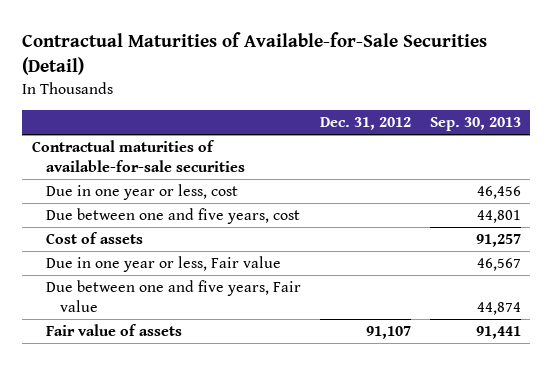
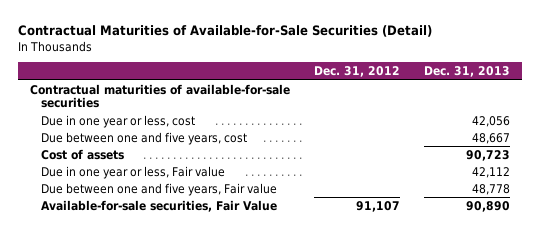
- | Dec. 31, 2012 | Sep. 30, 2013
+ | Dec. 31, 2012 | Dec. 31, 2013
- Fair value of assets | 91,107 | 91,441
+ Available-for-sale securities, Fair Value | 91,107 | 90,890

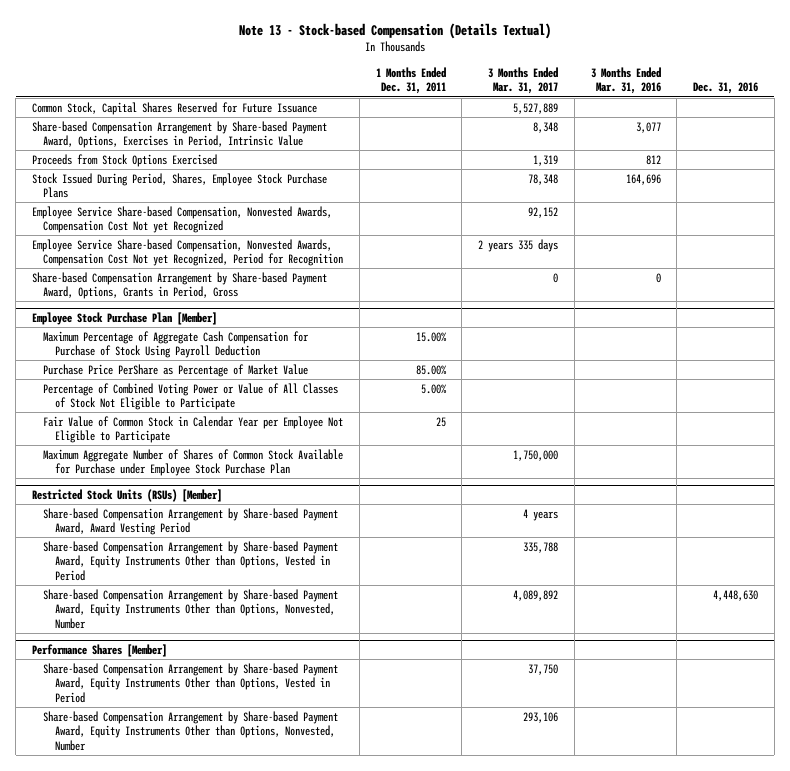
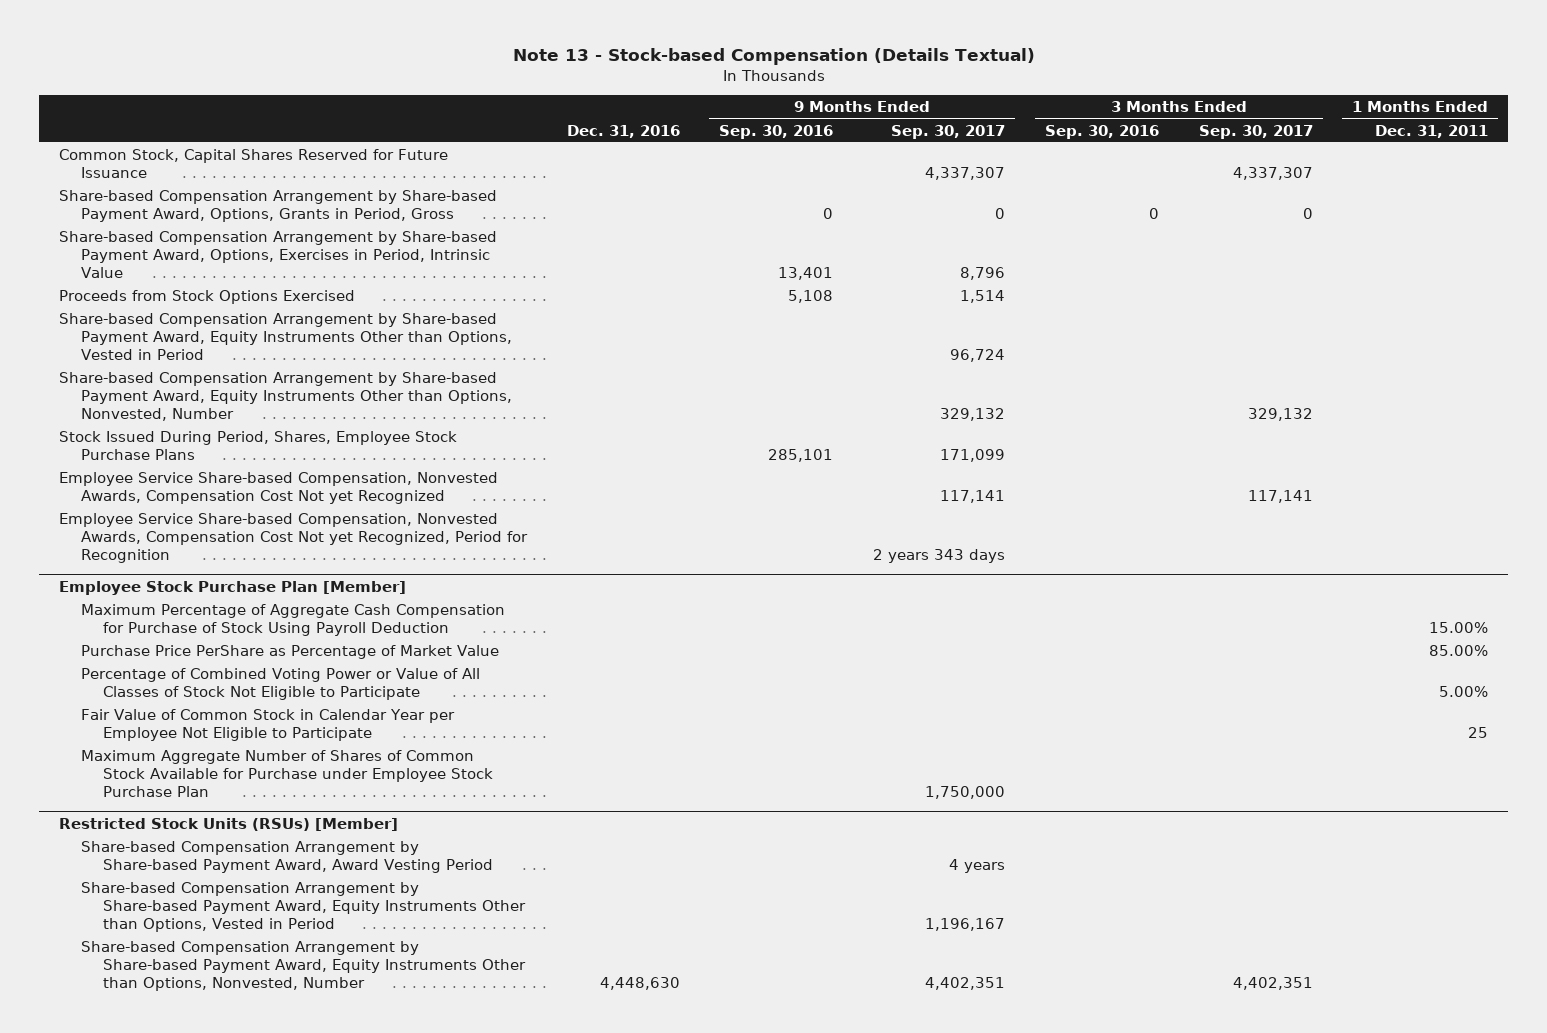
- | 1 Months Ended Dec. 31, 2011 | 3 Months Ended Mar. 31, 2017 | 3 Months Ended Mar. 31, 2016 | Dec. 31, 2016
+ | Dec. 31, 2016 | 9 Months Ended Sep. 30, 2016 | 9 Months Ended Sep. 30, 2017 | 3 Months Ended Sep. 30, 2016 | 3 Months Ended Sep. 30, 2017 | 1 Months Ended Dec. 31, 2011
moved up: Share-based Compensation Arrangement by Share-based Payment Award, Options, Grants in Period, Gross | | 0 | 0 | 0 | 0 |
+ Share-based Compensation Arrangement by Share-based Payment Award, Equity Instruments Other than Options, Vested in Period | | | 96,724 | | |
+ Share-based Compensation Arrangement by Share-based Payment Award, Equity Instruments Other than Options, Nonvested, Number | | | 329,132 | | 329,132 |
- Performance Shares [Member]
- Share-based Compensation Arrangement by Share-based Payment Award, Equity Instruments Other than Options, Vested in Period | | 37,750 | |
- Share-based Compensation Arrangement by Share-based Payment Award, Equity Instruments Other than Options, Nonvested, Number | | 293,106 | |

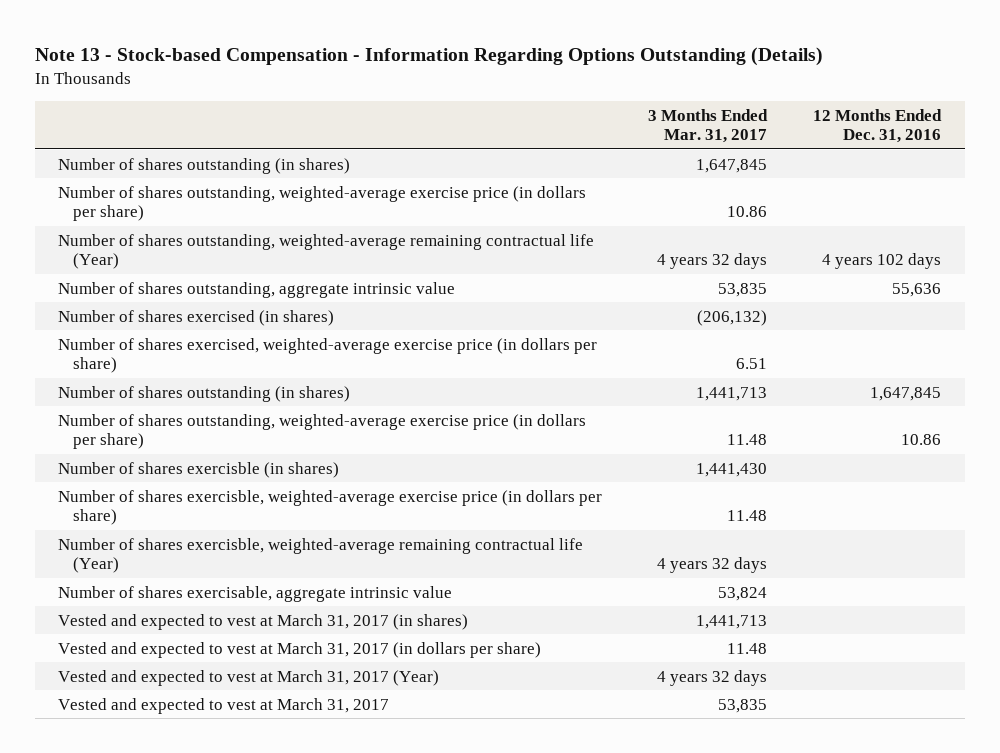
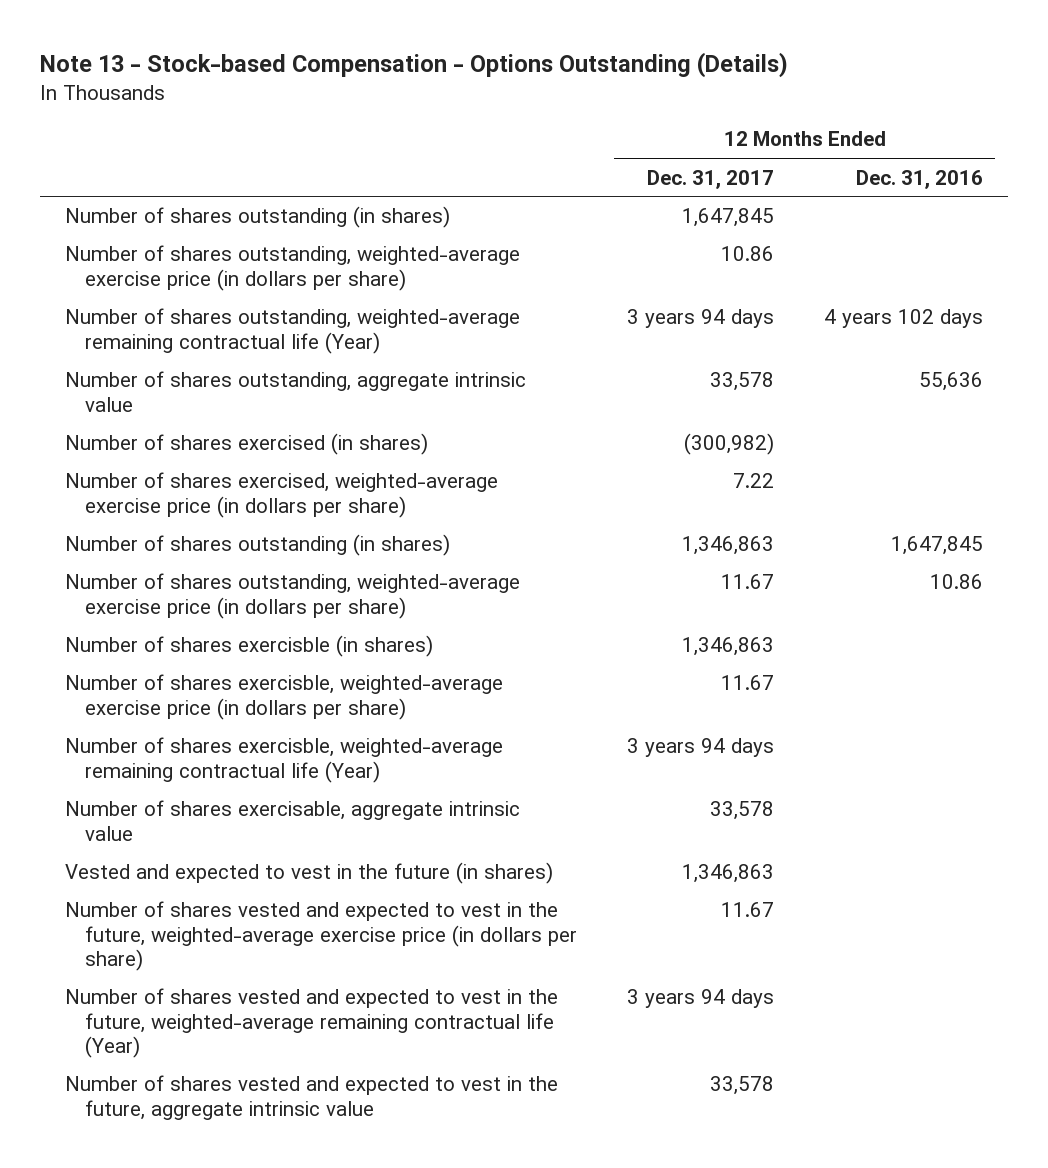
- Note 13 - Stock-based Compensation - Information Regarding Options Outstanding (Details)
+ Note 13 - Stock-based Compensation - Options Outstanding (Details)
- | 3 Months Ended Mar. 31, 2017 | 12 Months Ended Dec. 31, 2016
+ | 12 Months Ended Dec. 31, 2017 | 12 Months Ended Dec. 31, 2016
- Vested and expected to vest at March 31, 2017 (in shares) | 1,441,713 |
- Vested and expected to vest at March 31, 2017 (in dollars per share) | 11.48 |
- Vested and expected to vest at March 31, 2017 (Year) | 4 years 32 days |
- Vested and expected to vest at March 31, 2017 | 53,835 |
+ Vested and expected to vest in the future (in shares) | 1,346,863 |
+ Number of shares vested and expected to vest in the future, weighted-average exercise price (in dollars per share) | 11.67 |
+ Number of shares vested and expected to vest in the future, weighted-average remaining contractual life (Year) | 3 years 94 days |
+ Number of shares vested and expected to vest in the future, aggregate intrinsic value | 33,578 |

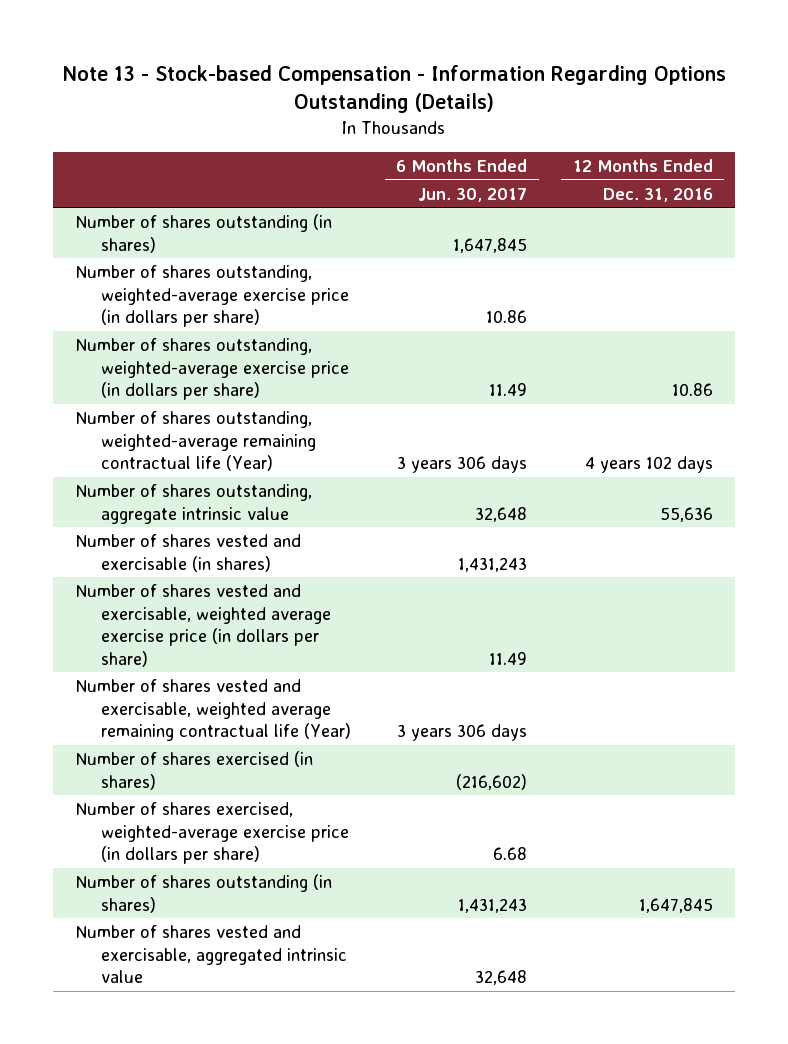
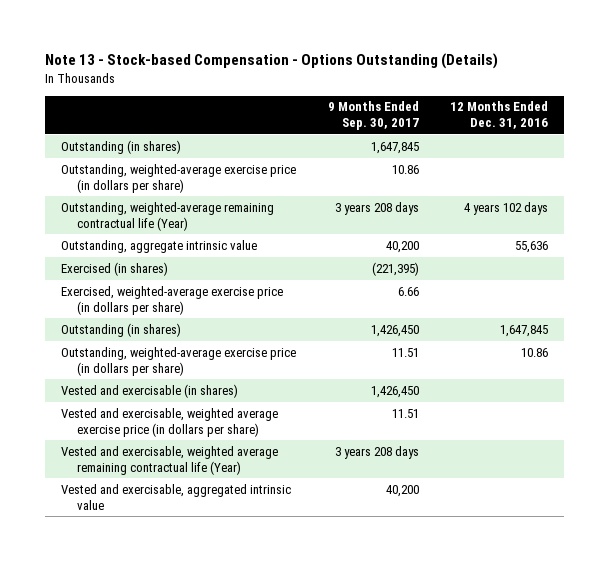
- Note 13 - Stock-based Compensation - Information Regarding Options Outstanding (Details)
+ Note 13 - Stock-based Compensation - Options Outstanding (Details)
- | 6 Months Ended Jun. 30, 2017 | 12 Months Ended Dec. 31, 2016
+ | 9 Months Ended Sep. 30, 2017 | 12 Months Ended Dec. 31, 2016
- Number of shares outstanding (in shares) | 1,647,845 |
- Number of shares outstanding, weighted-average exercise price (in dollars per share) | 10.86 |
- Number of shares outstanding, weighted-average exercise price (in dollars per share) | 11.49 | 10.86
- Number of shares outstanding, weighted-average remaining contractual life (Year) | 3 years 306 days | 4 years 102 days
- Number of shares outstanding, aggregate intrinsic value | 32,648 | 55,636
- Number of shares vested and exercisable (in shares) | 1,431,243 |
- Number of shares vested and exercisable, weighted average exercise price (in dollars per share) | 11.49 |
- Number of shares vested and exercisable, weighted average remaining contractual life (Year) | 3 years 306 days |
- Number of shares exercised (in shares) | (216,602) |
- Number of shares exercised, weighted-average exercise price (in dollars per share) | 6.68 |
- Number of shares outstanding (in shares) | 1,431,243 | 1,647,845
- Number of shares vested and exercisable, aggregated intrinsic value | 32,648 |
+ Outstanding (in shares) | 1,647,845 |
+ Outstanding, weighted-average exercise price (in dollars per share) | 10.86 |
+ Outstanding, weighted-average remaining contractual life (Year) | 3 years 208 days | 4 years 102 days
+ Outstanding, aggregate intrinsic value | 40,200 | 55,636
+ Exercised (in shares) | (221,395) |
+ Exercised, weighted-average exercise price (in dollars per share) | 6.66 |
+ Outstanding (in shares) | 1,426,450 | 1,647,845
+ Outstanding, weighted-average exercise price (in dollars per share) | 11.51 | 10.86
+ Vested and exercisable (in shares) | 1,426,450 |
+ Vested and exercisable, weighted average exercise price (in dollars per share) | 11.51 |
+ Vested and exercisable, weighted average remaining contractual life (Year) | 3 years 208 days |
+ Vested and exercisable, aggregated intrinsic value | 40,200 |

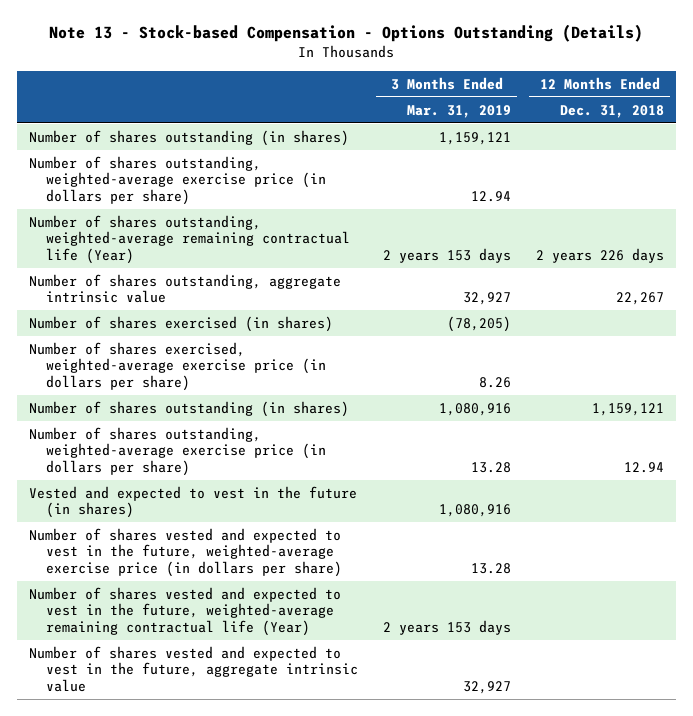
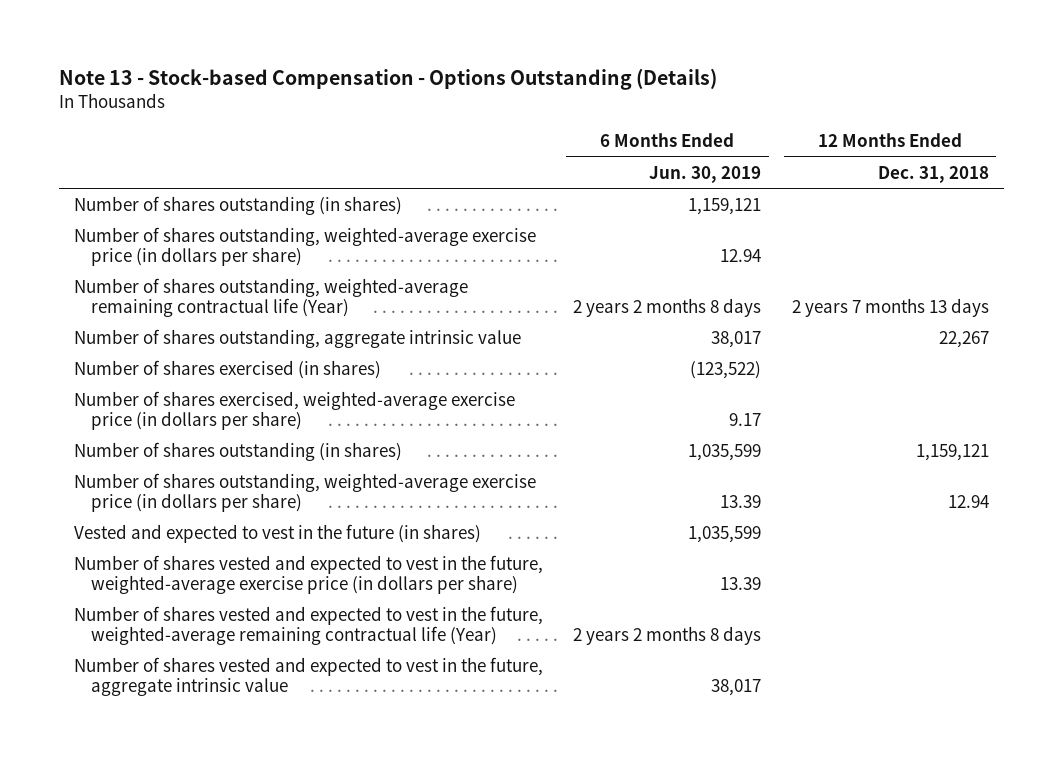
- | 3 Months Ended Mar. 31, 2019 | 12 Months Ended Dec. 31, 2018
+ | 6 Months Ended Jun. 30, 2019 | 12 Months Ended Dec. 31, 2018
- Number of shares outstanding, weighted-average remaining contractual life (Year) | 2 years 153 days | 2 years 226 days
+ Number of shares outstanding, weighted-average remaining contractual life (Year) | 2 years 2 months 8 days | 2 years 7 months 13 days

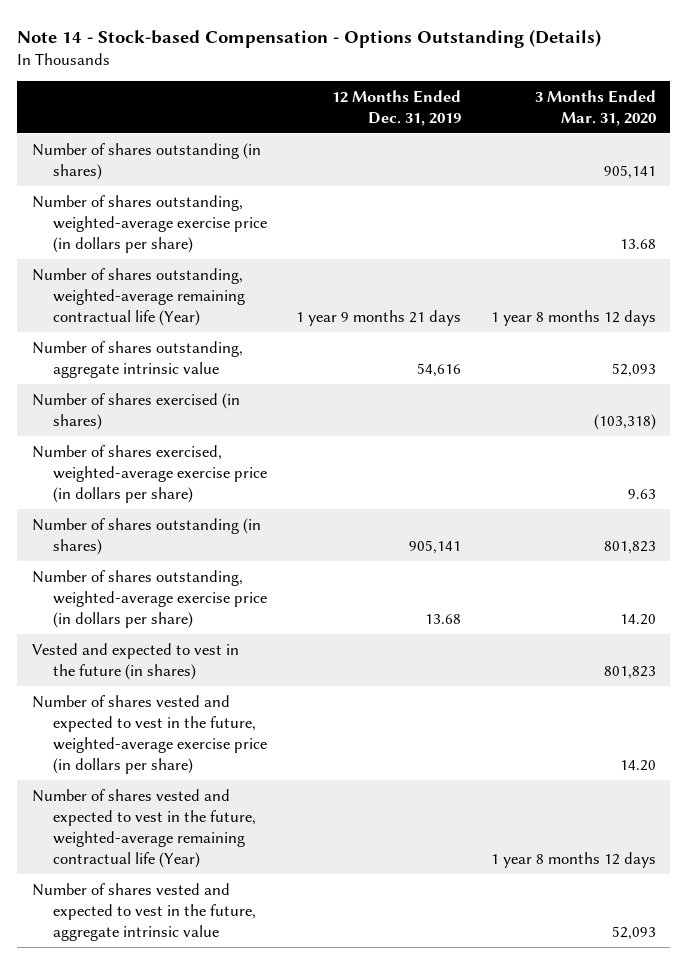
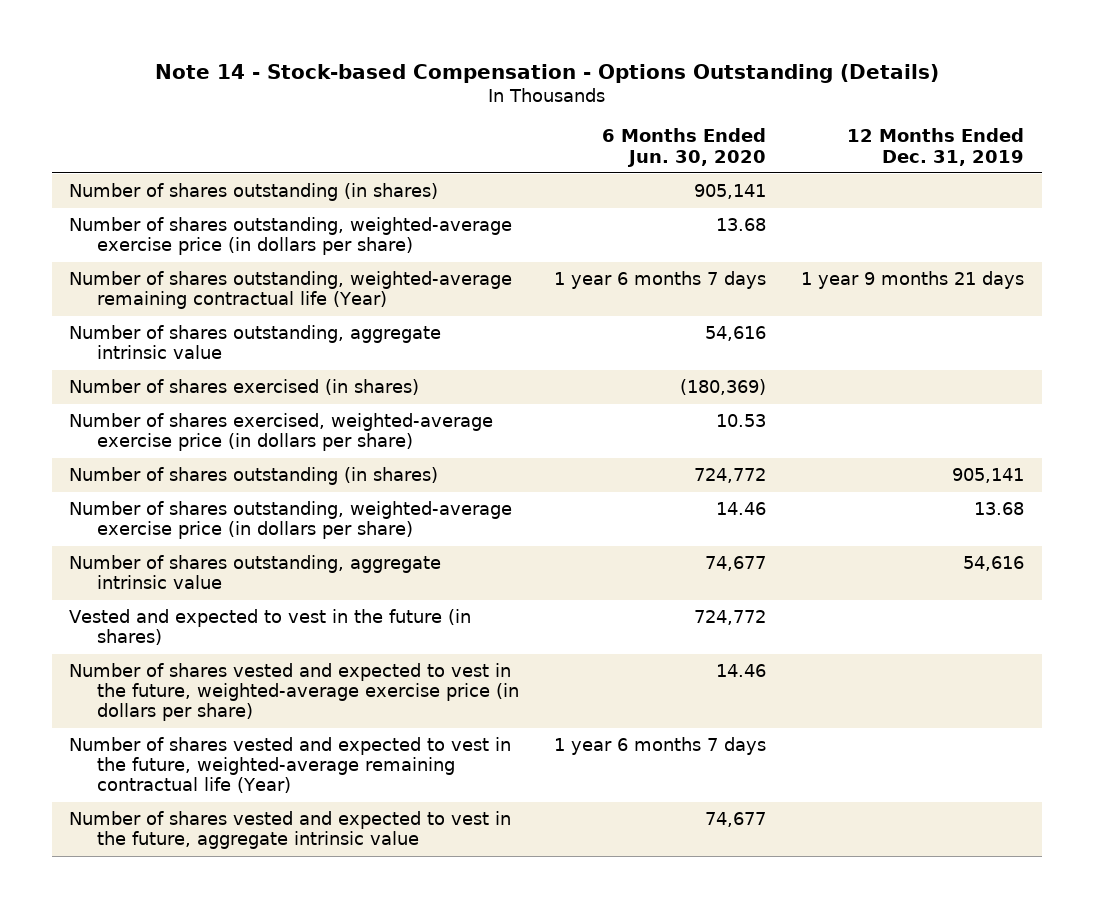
- | 12 Months Ended Dec. 31, 2019 | 3 Months Ended Mar. 31, 2020
+ | 6 Months Ended Jun. 30, 2020 | 12 Months Ended Dec. 31, 2019
+ Number of shares outstanding, aggregate intrinsic value | 54,616 |
moved down: Number of shares outstanding, aggregate intrinsic value | 74,677 | 54,616

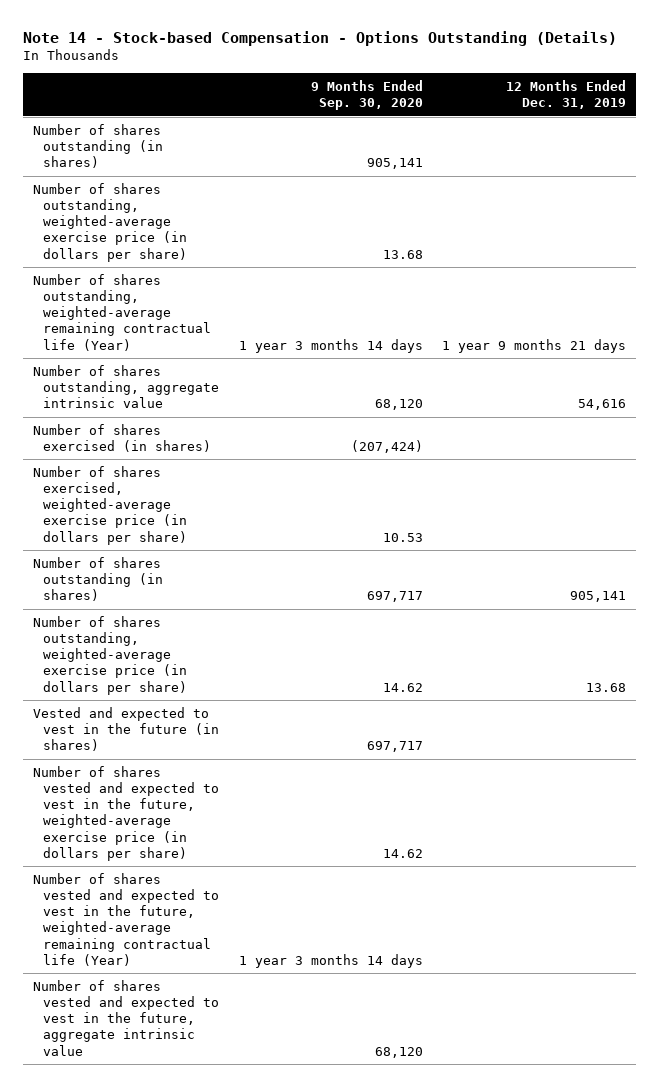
- | 6 Months Ended Jun. 30, 2020 | 12 Months Ended Dec. 31, 2019
+ | 9 Months Ended Sep. 30, 2020 | 12 Months Ended Dec. 31, 2019
- Number of shares outstanding, aggregate intrinsic value | 54,616 |
moved up: Number of shares outstanding, aggregate intrinsic value | 68,120 | 54,616

